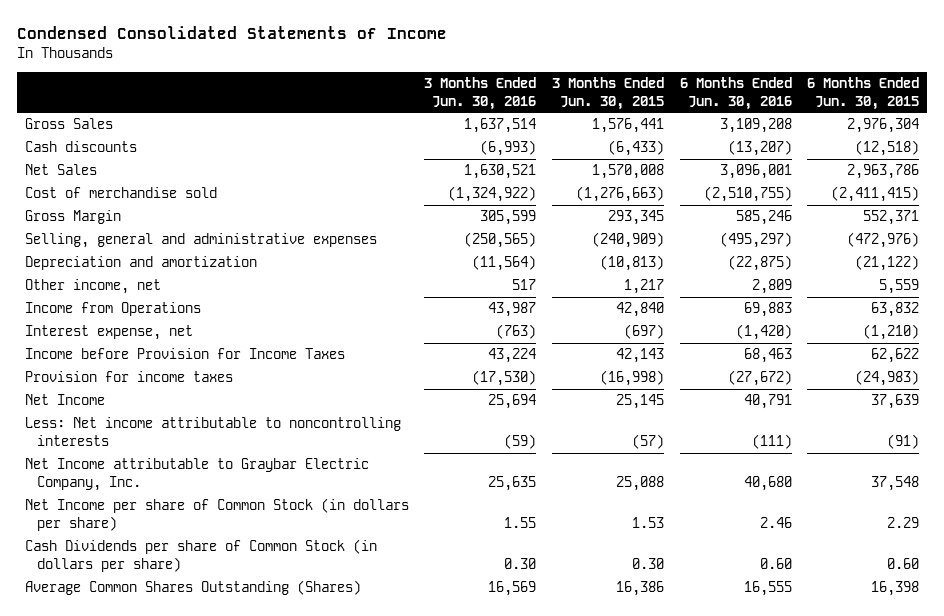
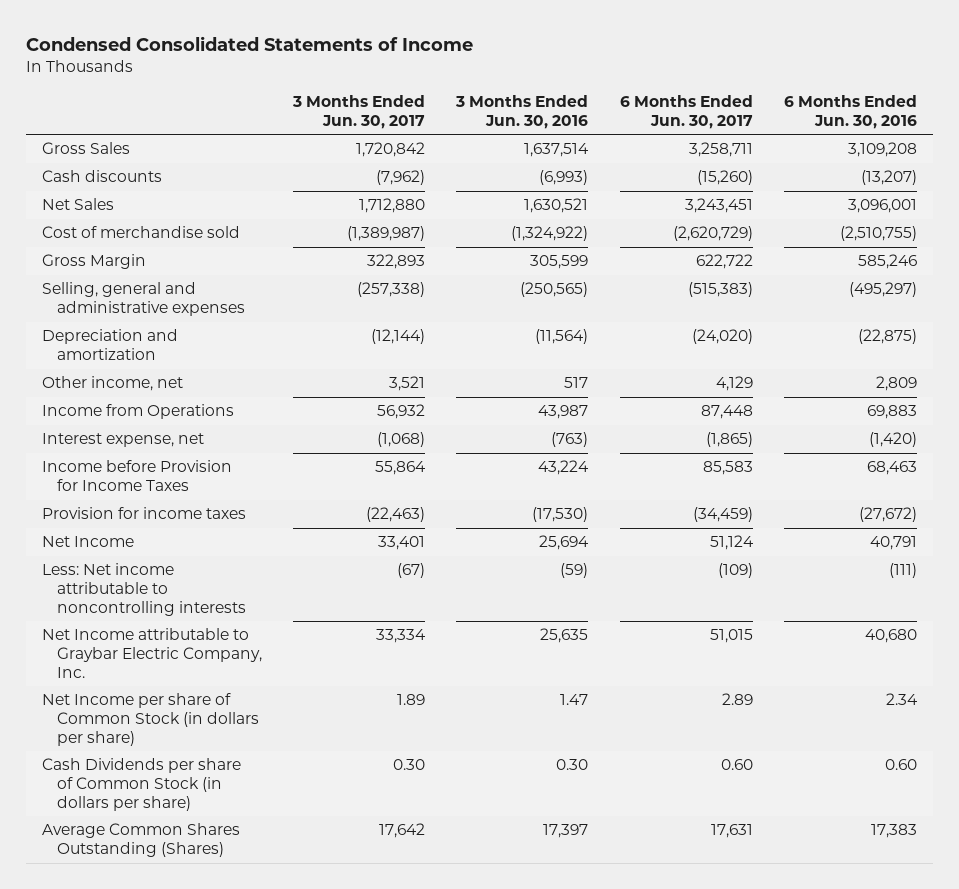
- | 3 Months Ended Jun. 30, 2016 | 3 Months Ended Jun. 30, 2015 | 6 Months Ended Jun. 30, 2016 | 6 Months Ended Jun. 30, 2015
+ | 3 Months Ended Jun. 30, 2017 | 3 Months Ended Jun. 30, 2016 | 6 Months Ended Jun. 30, 2017 | 6 Months Ended Jun. 30, 2016
- Net Income per share of Common Stock (in dollars per share) | 1.55 | 1.53 | 2.46 | 2.29
+ Net Income per share of Common Stock (in dollars per share) | 1.89 | 1.47 | 2.89 | 2.34
- Average Common Shares Outstanding (Shares) | 16,569 | 16,386 | 16,555 | 16,398
+ Average Common Shares Outstanding (Shares) | 17,642 | 17,397 | 17,631 | 17,383

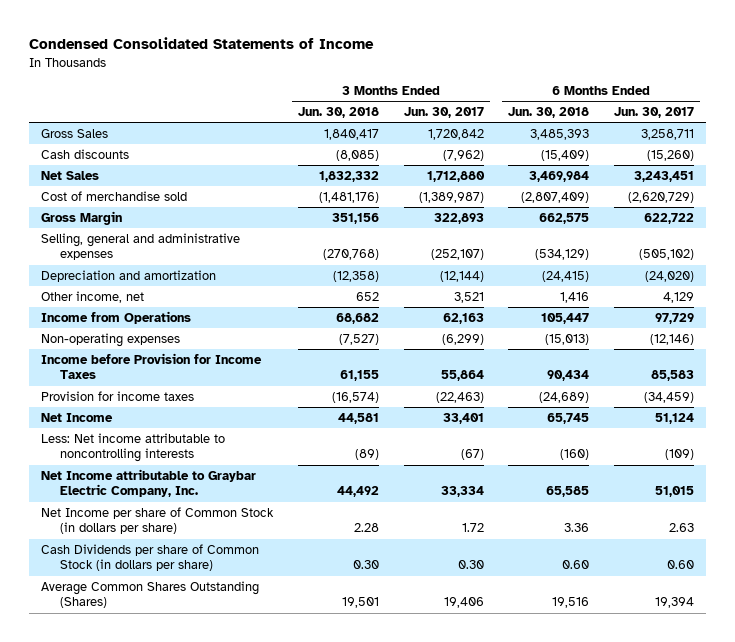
- | 3 Months Ended Jun. 30, 2017 | 3 Months Ended Jun. 30, 2016 | 6 Months Ended Jun. 30, 2017 | 6 Months Ended Jun. 30, 2016
+ | 3 Months Ended Jun. 30, 2018 | 3 Months Ended Jun. 30, 2017 | 6 Months Ended Jun. 30, 2018 | 6 Months Ended Jun. 30, 2017
- Selling, general and administrative expenses | (257,338) | (250,565) | (515,383) | (495,297)
+ Selling, general and administrative expenses | (270,768) | (252,107) | (534,129) | (505,102)
- Income from Operations | 56,932 | 43,987 | 87,448 | 69,883
- Interest expense, net | (1,068) | (763) | (1,865) | (1,420)
+ Income from Operations | 68,682 | 62,163 | 105,447 | 97,729
+ Non-operating expenses | (7,527) | (6,299) | (15,013) | (12,146)
- Net Income per share of Common Stock (in dollars per share) | 1.89 | 1.47 | 2.89 | 2.34
+ Net Income per share of Common Stock (in dollars per share) | 2.28 | 1.72 | 3.36 | 2.63
- Average Common Shares Outstanding (Shares) | 17,642 | 17,397 | 17,631 | 17,383
+ Average Common Shares Outstanding (Shares) | 19,501 | 19,406 | 19,516 | 19,394

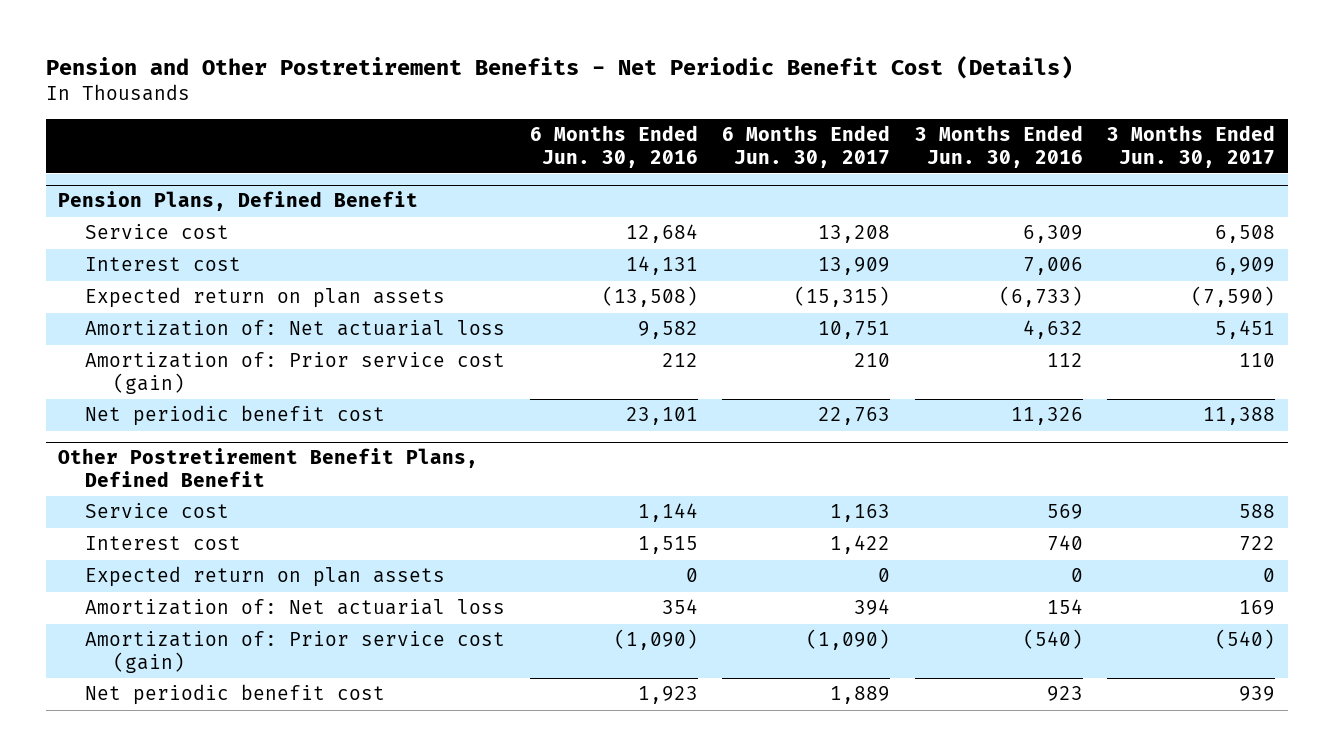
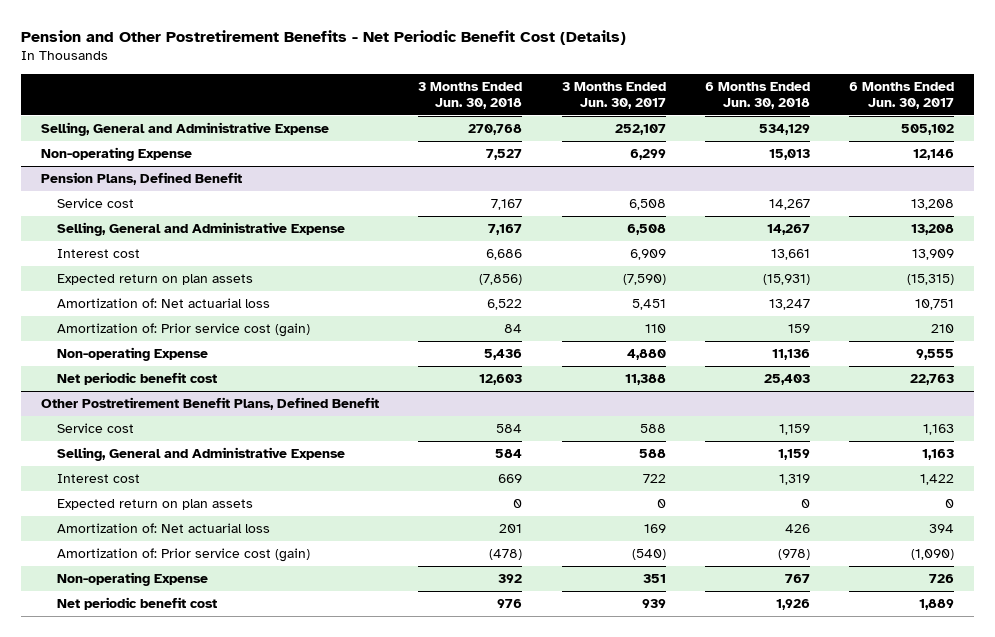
- | 6 Months Ended Jun. 30, 2016 | 6 Months Ended Jun. 30, 2017 | 3 Months Ended Jun. 30, 2016 | 3 Months Ended Jun. 30, 2017
+ | 3 Months Ended Jun. 30, 2018 | 3 Months Ended Jun. 30, 2017 | 6 Months Ended Jun. 30, 2018 | 6 Months Ended Jun. 30, 2017
+ Selling, General and Administrative Expense | 270,768 | 252,107 | 534,129 | 505,102
+ Non-operating Expense | 7,527 | 6,299 | 15,013 | 12,146
@ Pension Plans, Defined Benefit
+ Selling, General and Administrative Expense | 7,167 | 6,508 | 14,267 | 13,208
+ Non-operating Expense | 5,436 | 4,880 | 11,136 | 9,555
@ Other Postretirement Benefit Plans, Defined Benefit
+ Selling, General and Administrative Expense | 584 | 588 | 1,159 | 1,163
+ Non-operating Expense | 392 | 351 | 767 | 726

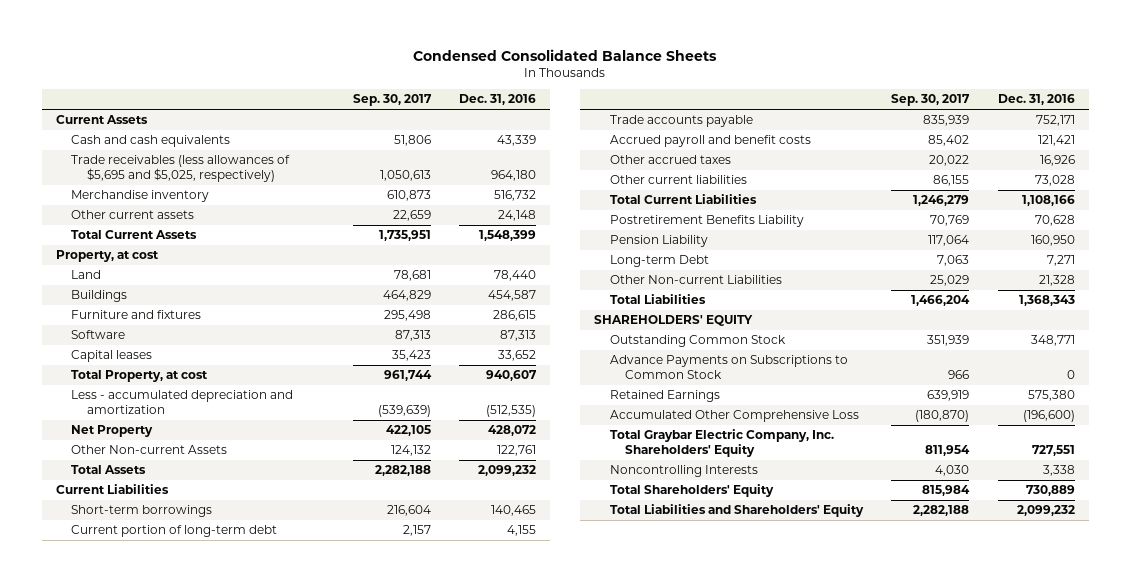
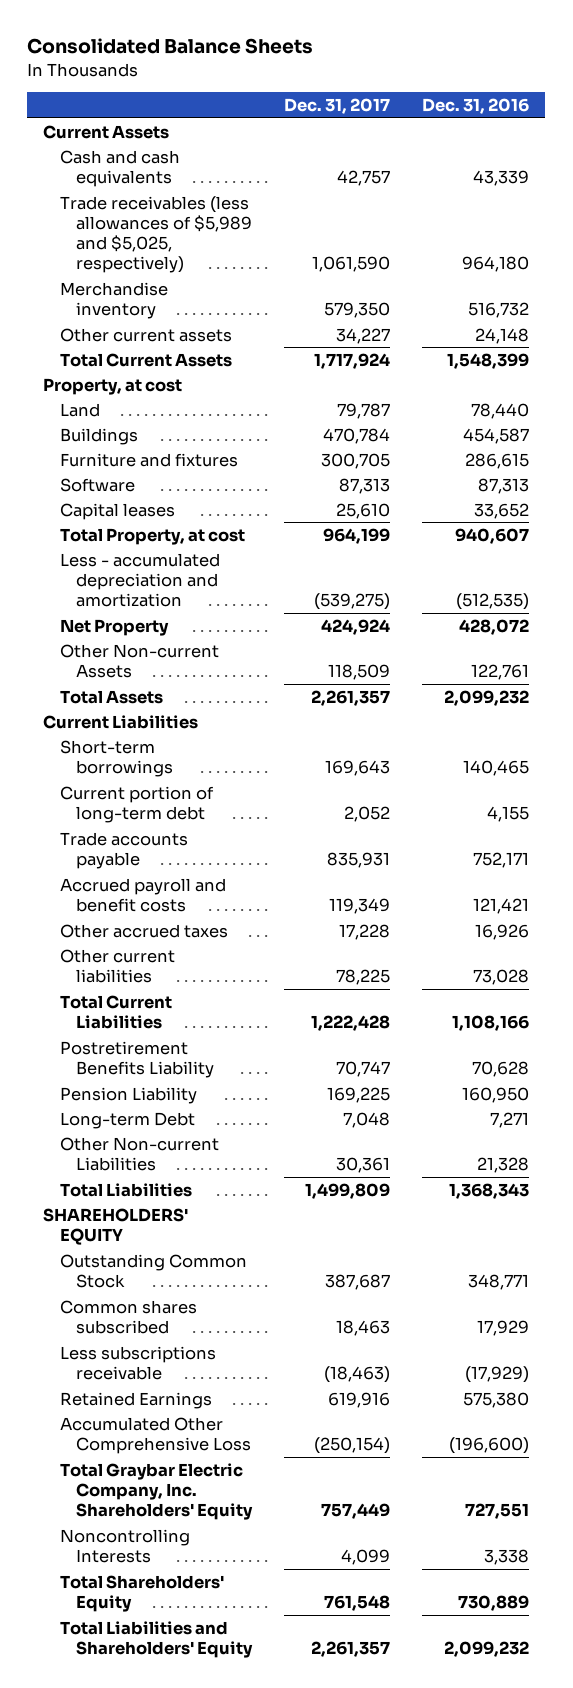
- Condensed Consolidated Balance Sheets
+ Consolidated Balance Sheets
- | Sep. 30, 2017 | Dec. 31, 2016
+ | Dec. 31, 2017 | Dec. 31, 2016
- Trade receivables (less allowances of $5,695 and $5,025, respectively) | 1,050,613 | 964,180
+ Trade receivables (less allowances of $5,989 and $5,025, respectively) | 1,061,590 | 964,180
- Advance Payments on Subscriptions to Common Stock | 966 | 0
+ Common shares subscribed | 18,463 | 17,929
+ Less subscriptions receivable | (18,463) | (17,929)

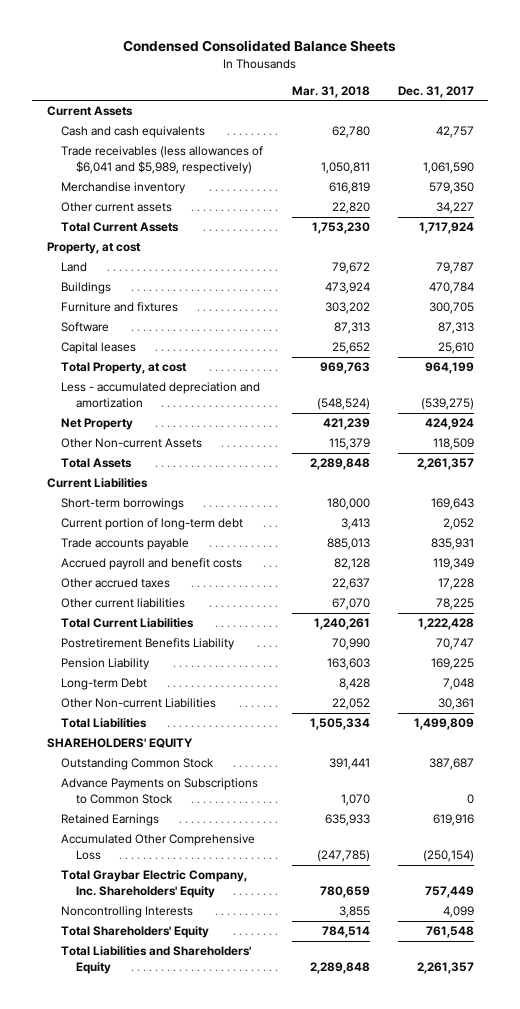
- Consolidated Balance Sheets
+ Condensed Consolidated Balance Sheets
- | Dec. 31, 2017 | Dec. 31, 2016
+ | Mar. 31, 2018 | Dec. 31, 2017
- Trade receivables (less allowances of $5,989 and $5,025, respectively) | 1,061,590 | 964,180
+ Trade receivables (less allowances of $6,041 and $5,989, respectively) | 1,050,811 | 1,061,590
- Common shares subscribed | 18,463 | 17,929
- Less subscriptions receivable | (18,463) | (17,929)
+ Advance Payments on Subscriptions to Common Stock | 1,070 | 0

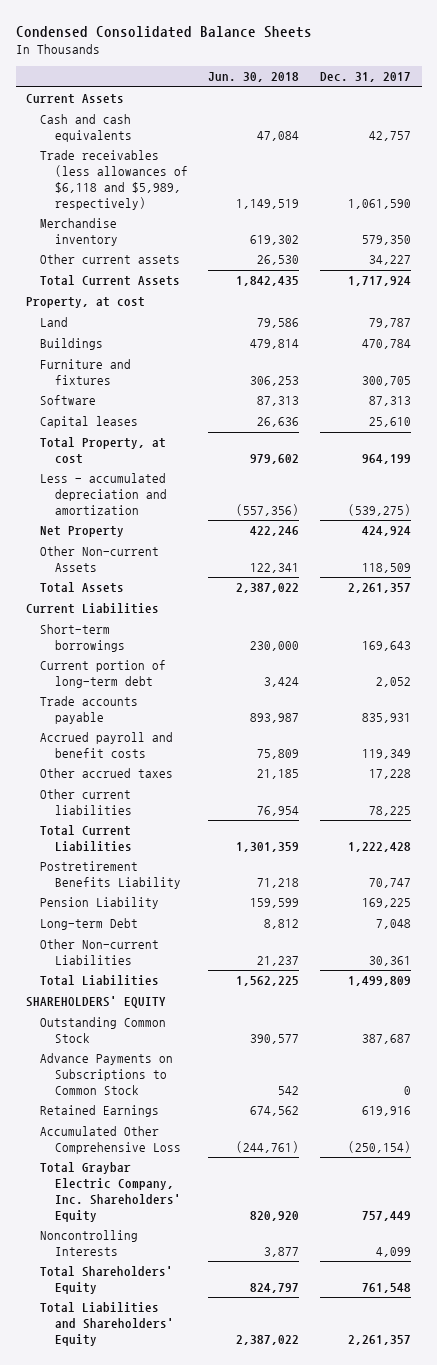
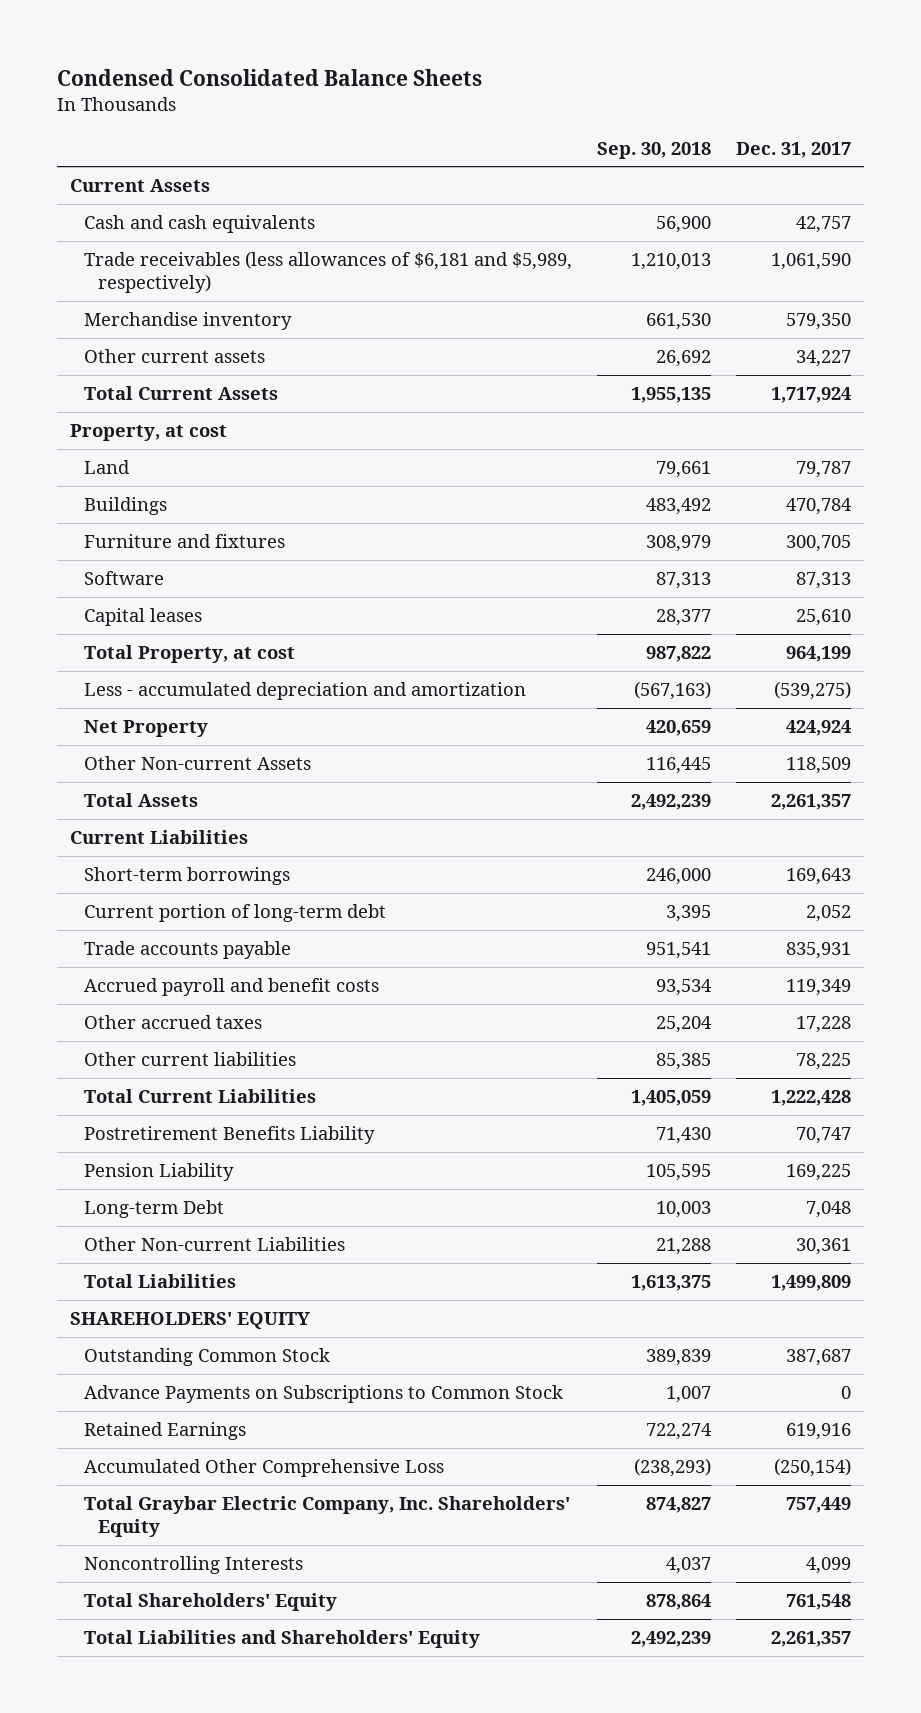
- | Jun. 30, 2018 | Dec. 31, 2017
+ | Sep. 30, 2018 | Dec. 31, 2017
- Trade receivables (less allowances of $6,118 and $5,989, respectively) | 1,149,519 | 1,061,590
+ Trade receivables (less allowances of $6,181 and $5,989, respectively) | 1,210,013 | 1,061,590

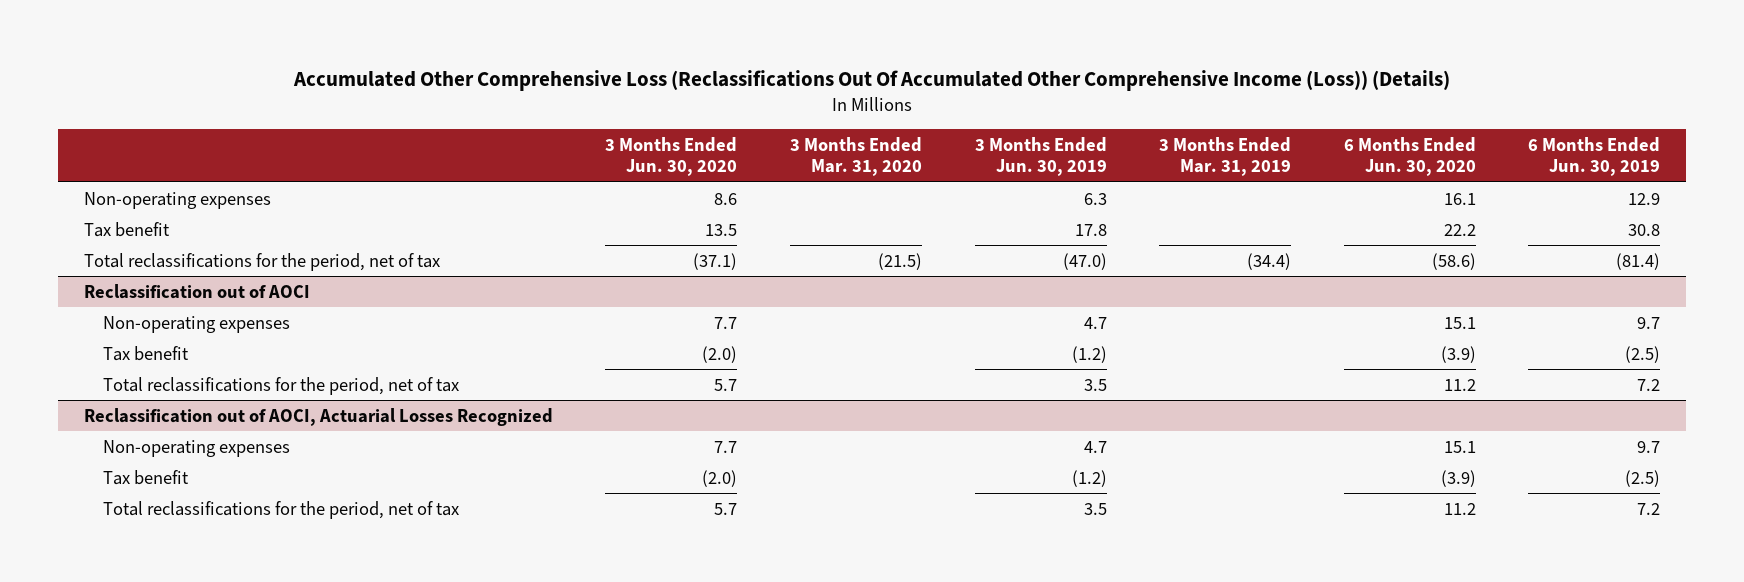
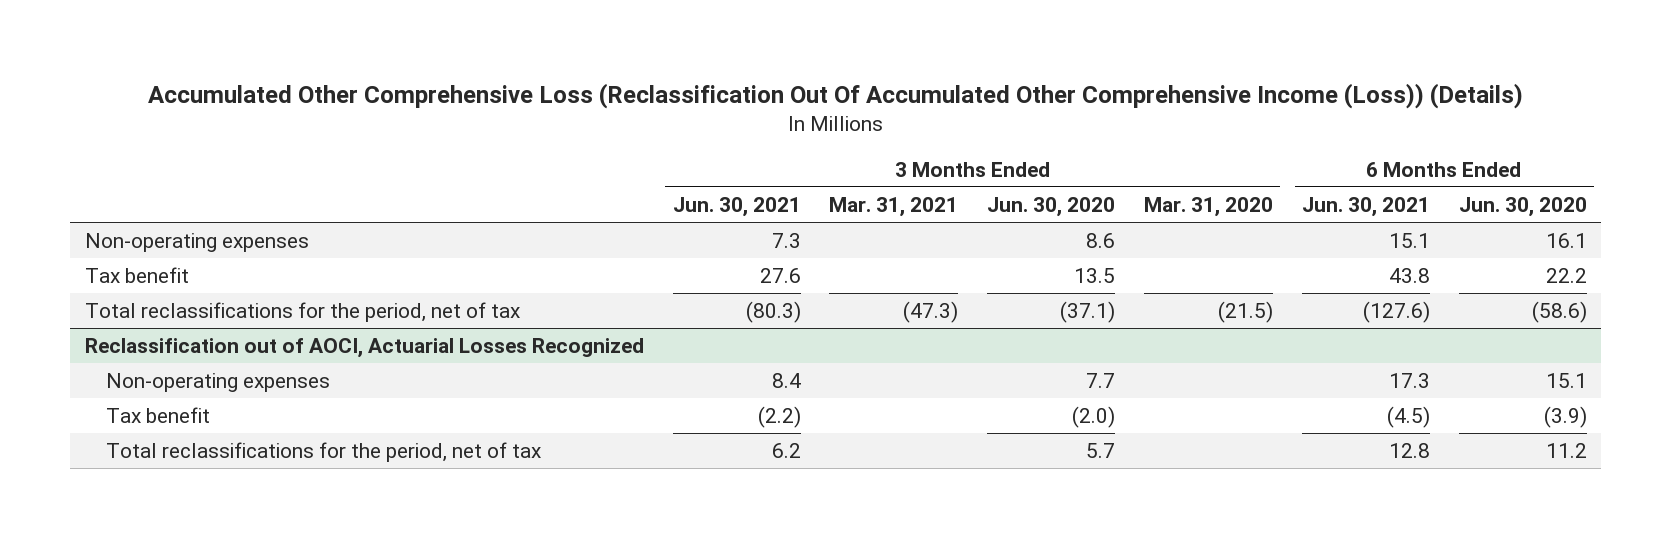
- Accumulated Other Comprehensive Loss (Reclassifications Out Of Accumulated Other Comprehensive Income (Loss)) (Details)
+ Accumulated Other Comprehensive Loss (Reclassification Out Of Accumulated Other Comprehensive Income (Loss)) (Details)
- | 3 Months Ended Jun. 30, 2020 | 3 Months Ended Mar. 31, 2020 | 3 Months Ended Jun. 30, 2019 | 3 Months Ended Mar. 31, 2019 | 6 Months Ended Jun. 30, 2020 | 6 Months Ended Jun. 30, 2019
+ | 3 Months Ended Jun. 30, 2021 | 3 Months Ended Mar. 31, 2021 | 3 Months Ended Jun. 30, 2020 | 3 Months Ended Mar. 31, 2020 | 6 Months Ended Jun. 30, 2021 | 6 Months Ended Jun. 30, 2020
- Reclassification out of AOCI
- Non-operating expenses | 7.7 | | 4.7 | | 15.1 | 9.7
- Tax benefit | (2.0) | | (1.2) | | (3.9) | (2.5)
- Total reclassifications for the period, net of tax | 5.7 | | 3.5 | | 11.2 | 7.2

